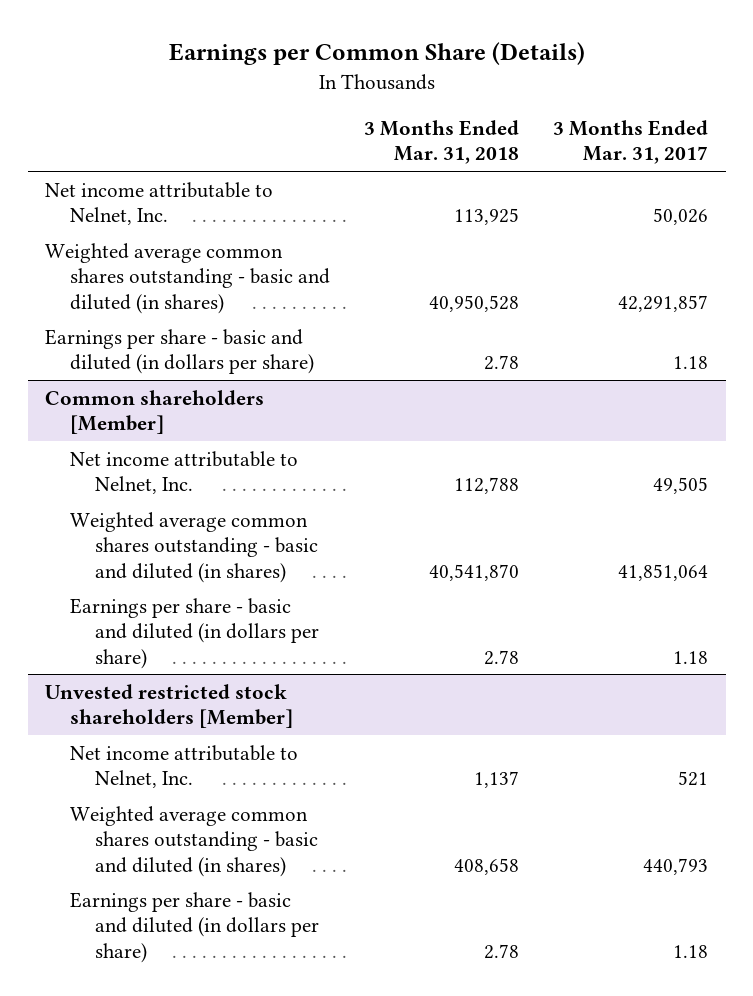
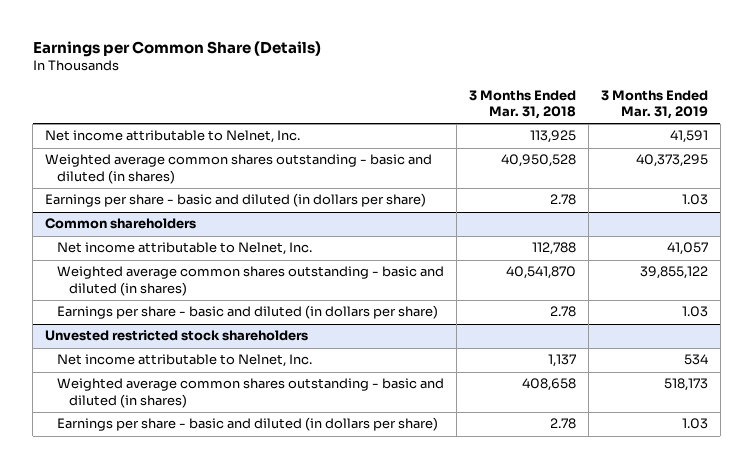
- | 3 Months Ended Mar. 31, 2018 | 3 Months Ended Mar. 31, 2017
+ | 3 Months Ended Mar. 31, 2018 | 3 Months Ended Mar. 31, 2019
- Common shareholders [Member]
+ Common shareholders
- Unvested restricted stock shareholders [Member]
+ Unvested restricted stock shareholders

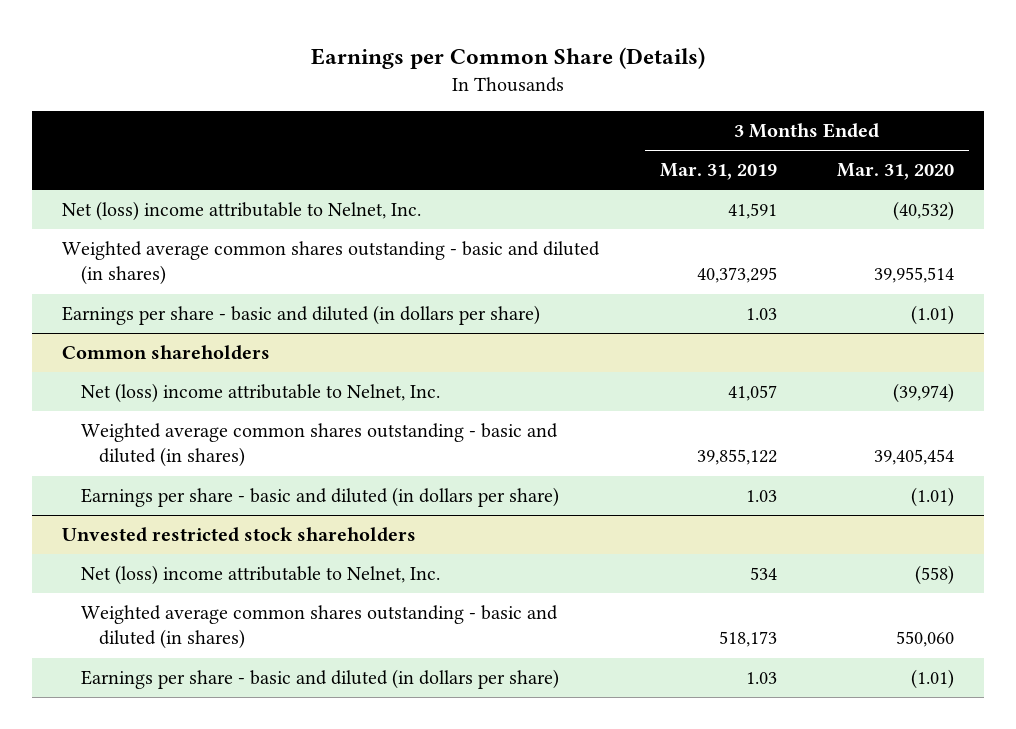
- | 3 Months Ended Mar. 31, 2018 | 3 Months Ended Mar. 31, 2019
+ | 3 Months Ended Mar. 31, 2019 | 3 Months Ended Mar. 31, 2020
- Net income attributable to Nelnet, Inc. | 113,925 | 41,591
+ Net (loss) income attributable to Nelnet, Inc. | 41,591 | (40,532)
@ Common shareholders
- Net income attributable to Nelnet, Inc. | 112,788 | 41,057
+ Net (loss) income attributable to Nelnet, Inc. | 41,057 | (39,974)
@ Unvested restricted stock shareholders
- Net income attributable to Nelnet, Inc. | 1,137 | 534
+ Net (loss) income attributable to Nelnet, Inc. | 534 | (558)

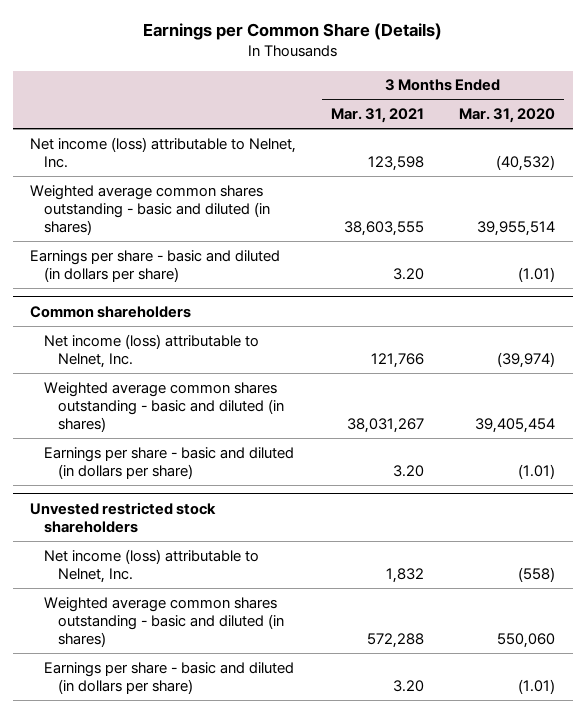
- | 3 Months Ended Mar. 31, 2019 | 3 Months Ended Mar. 31, 2020
+ | 3 Months Ended Mar. 31, 2021 | 3 Months Ended Mar. 31, 2020
- Net (loss) income attributable to Nelnet, Inc. | 41,591 | (40,532)
+ Net income (loss) attributable to Nelnet, Inc. | 123,598 | (40,532)
@ Common shareholders
- Net (loss) income attributable to Nelnet, Inc. | 41,057 | (39,974)
+ Net income (loss) attributable to Nelnet, Inc. | 121,766 | (39,974)
@ Unvested restricted stock shareholders
- Net (loss) income attributable to Nelnet, Inc. | 534 | (558)
+ Net income (loss) attributable to Nelnet, Inc. | 1,832 | (558)

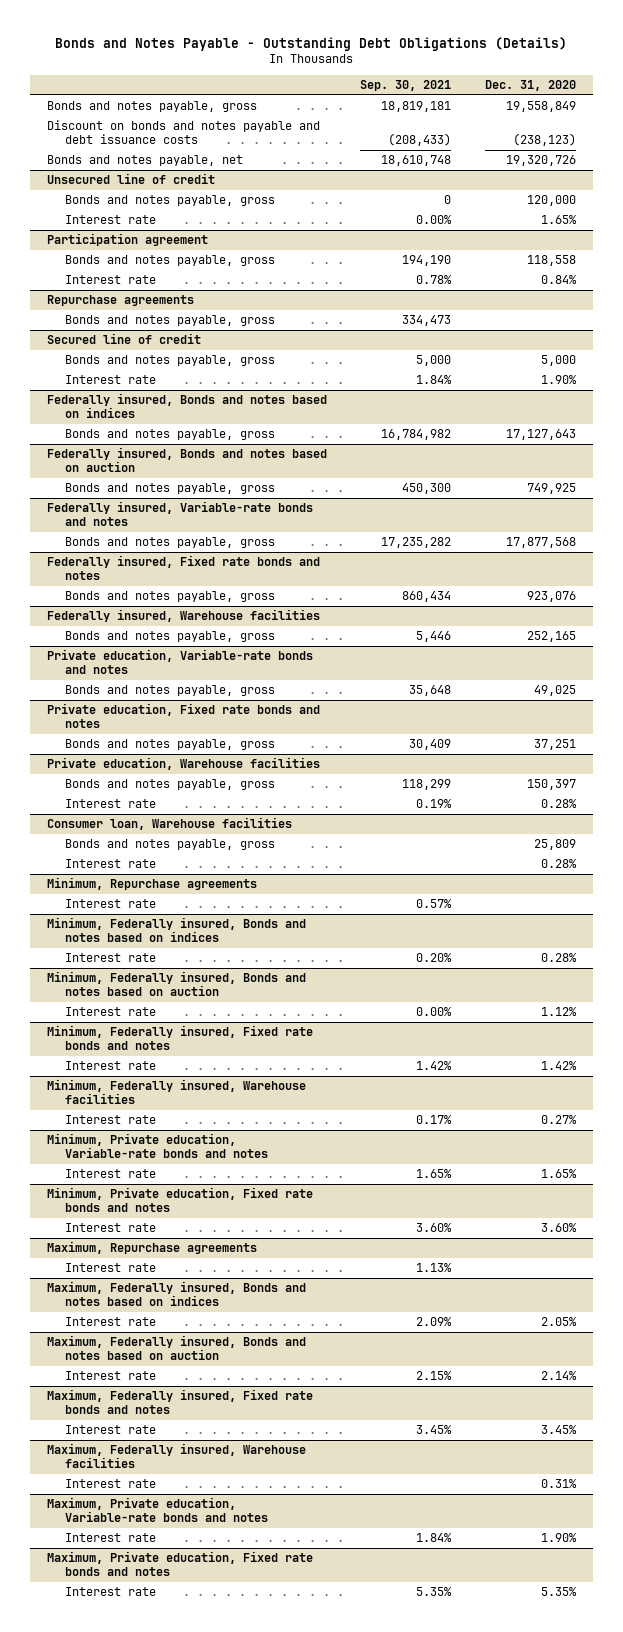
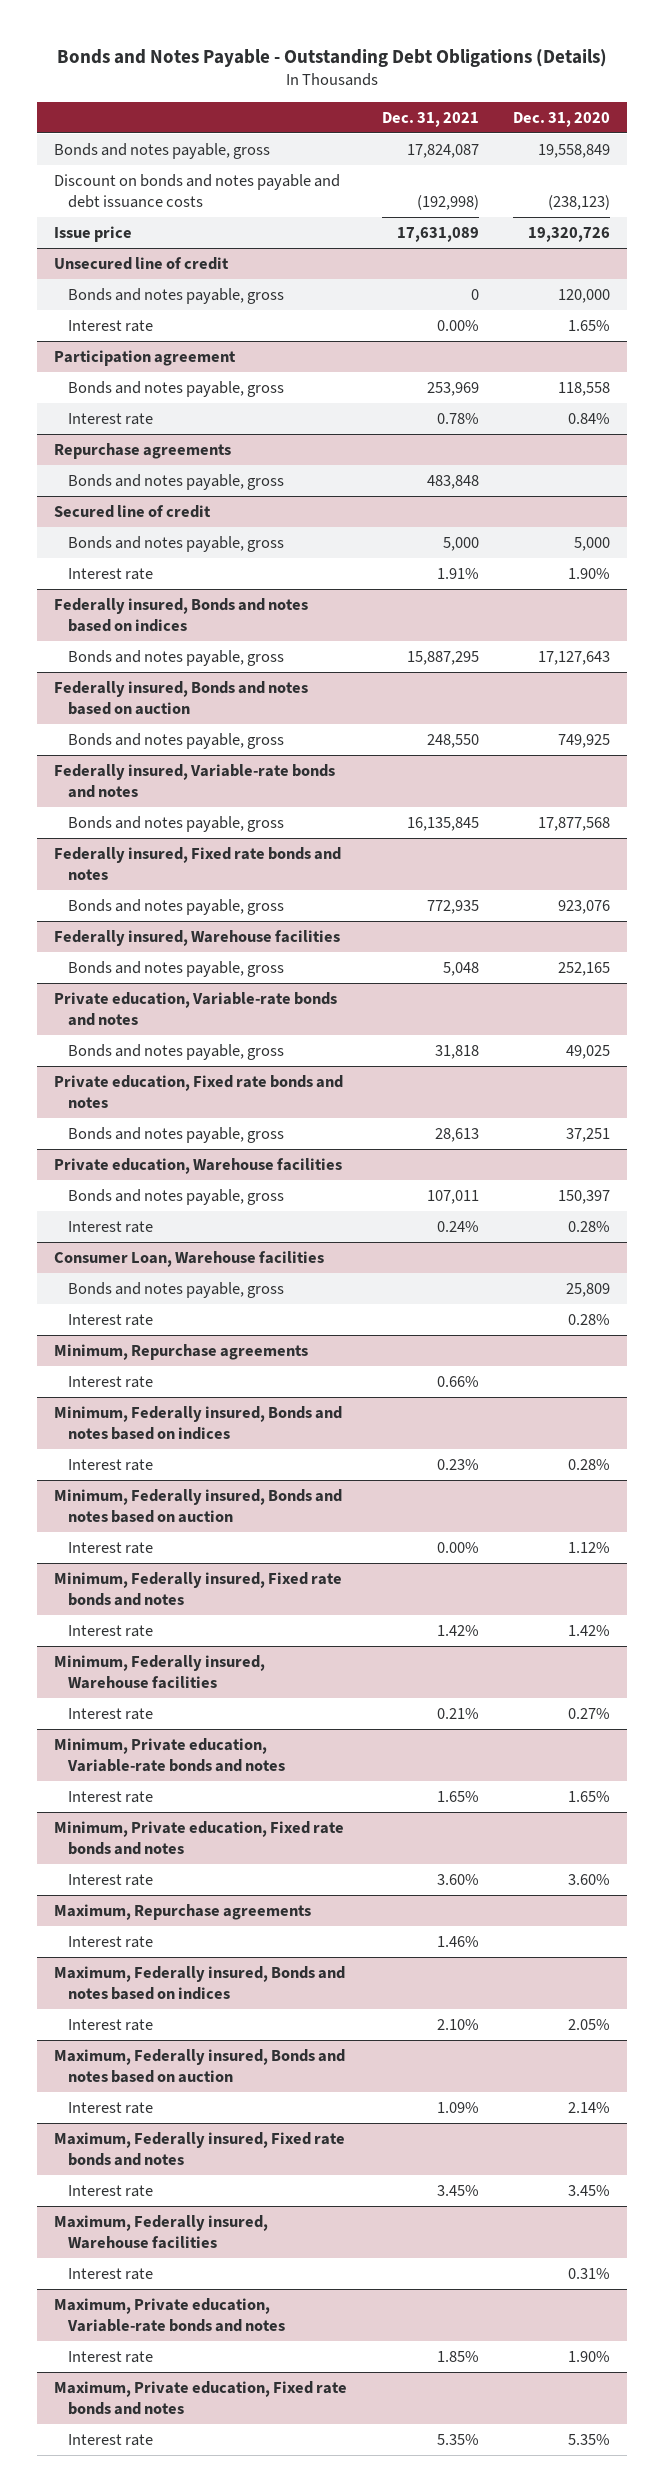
- | Sep. 30, 2021 | Dec. 31, 2020
+ | Dec. 31, 2021 | Dec. 31, 2020
- Bonds and notes payable, net | 18,610,748 | 19,320,726
+ Issue price | 17,631,089 | 19,320,726
- Consumer loan, Warehouse facilities
+ Consumer Loan, Warehouse facilities

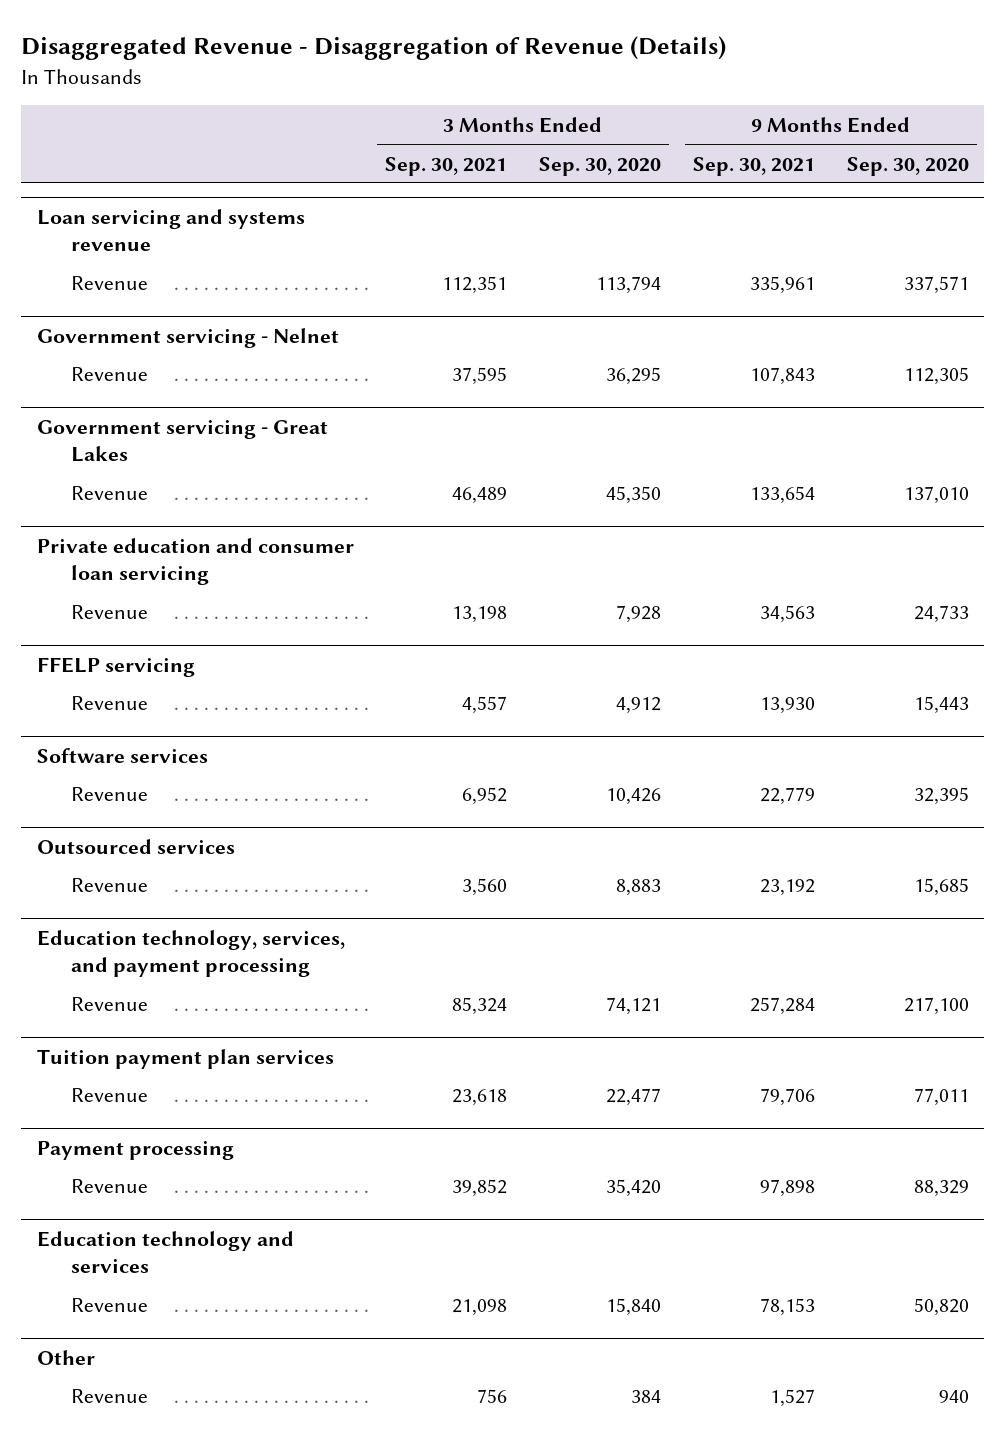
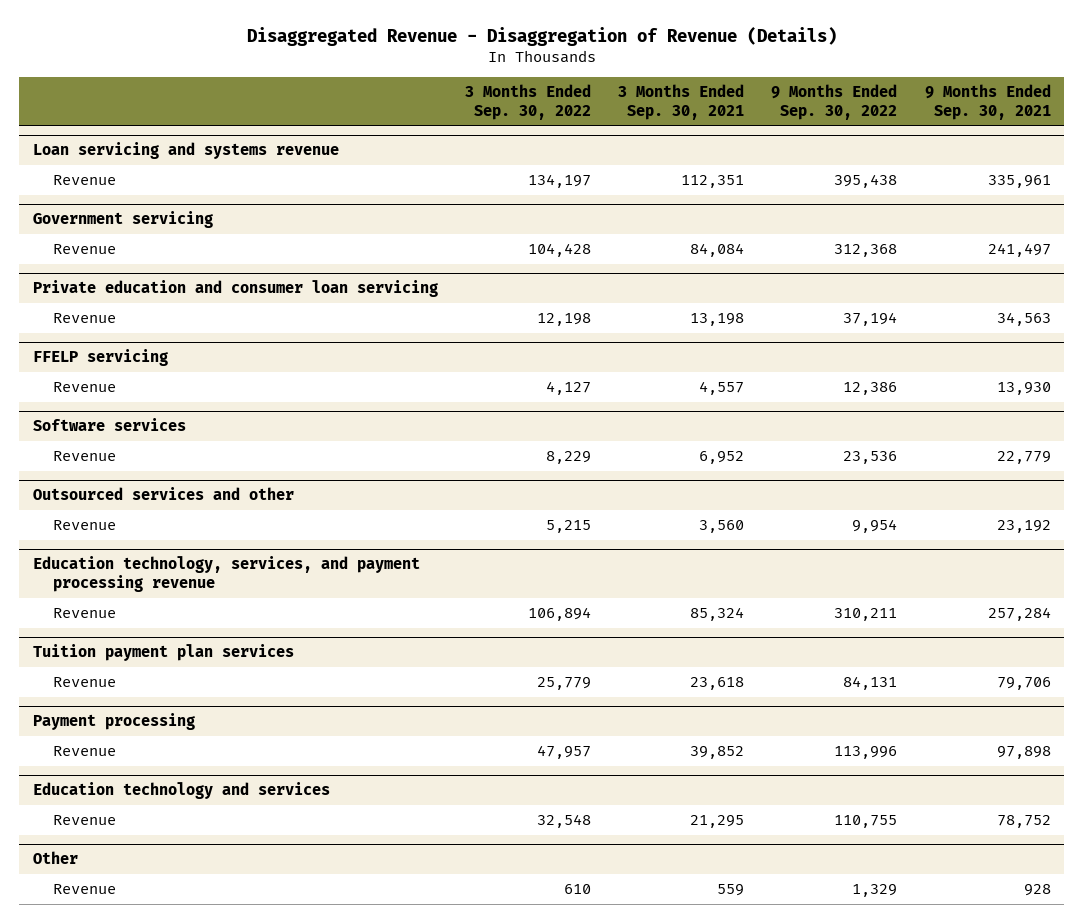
- | 3 Months Ended Sep. 30, 2021 | 3 Months Ended Sep. 30, 2020 | 9 Months Ended Sep. 30, 2021 | 9 Months Ended Sep. 30, 2020
+ | 3 Months Ended Sep. 30, 2022 | 3 Months Ended Sep. 30, 2021 | 9 Months Ended Sep. 30, 2022 | 9 Months Ended Sep. 30, 2021
- Government servicing - Nelnet
- Revenue | 37,595 | 36,295 | 107,843 | 112,305
- Government servicing - Great Lakes
- Revenue | 46,489 | 45,350 | 133,654 | 137,010
+ Government servicing
+ Revenue | 104,428 | 84,084 | 312,368 | 241,497
- Outsourced services
+ Outsourced services and other
- Education technology, services, and payment processing
+ Education technology, services, and payment processing revenue
@ Education technology and services
- Revenue | 21,098 | 15,840 | 78,153 | 50,820
+ Revenue | 32,548 | 21,295 | 110,755 | 78,752
@ Other
- Revenue | 756 | 384 | 1,527 | 940
+ Revenue | 610 | 559 | 1,329 | 928

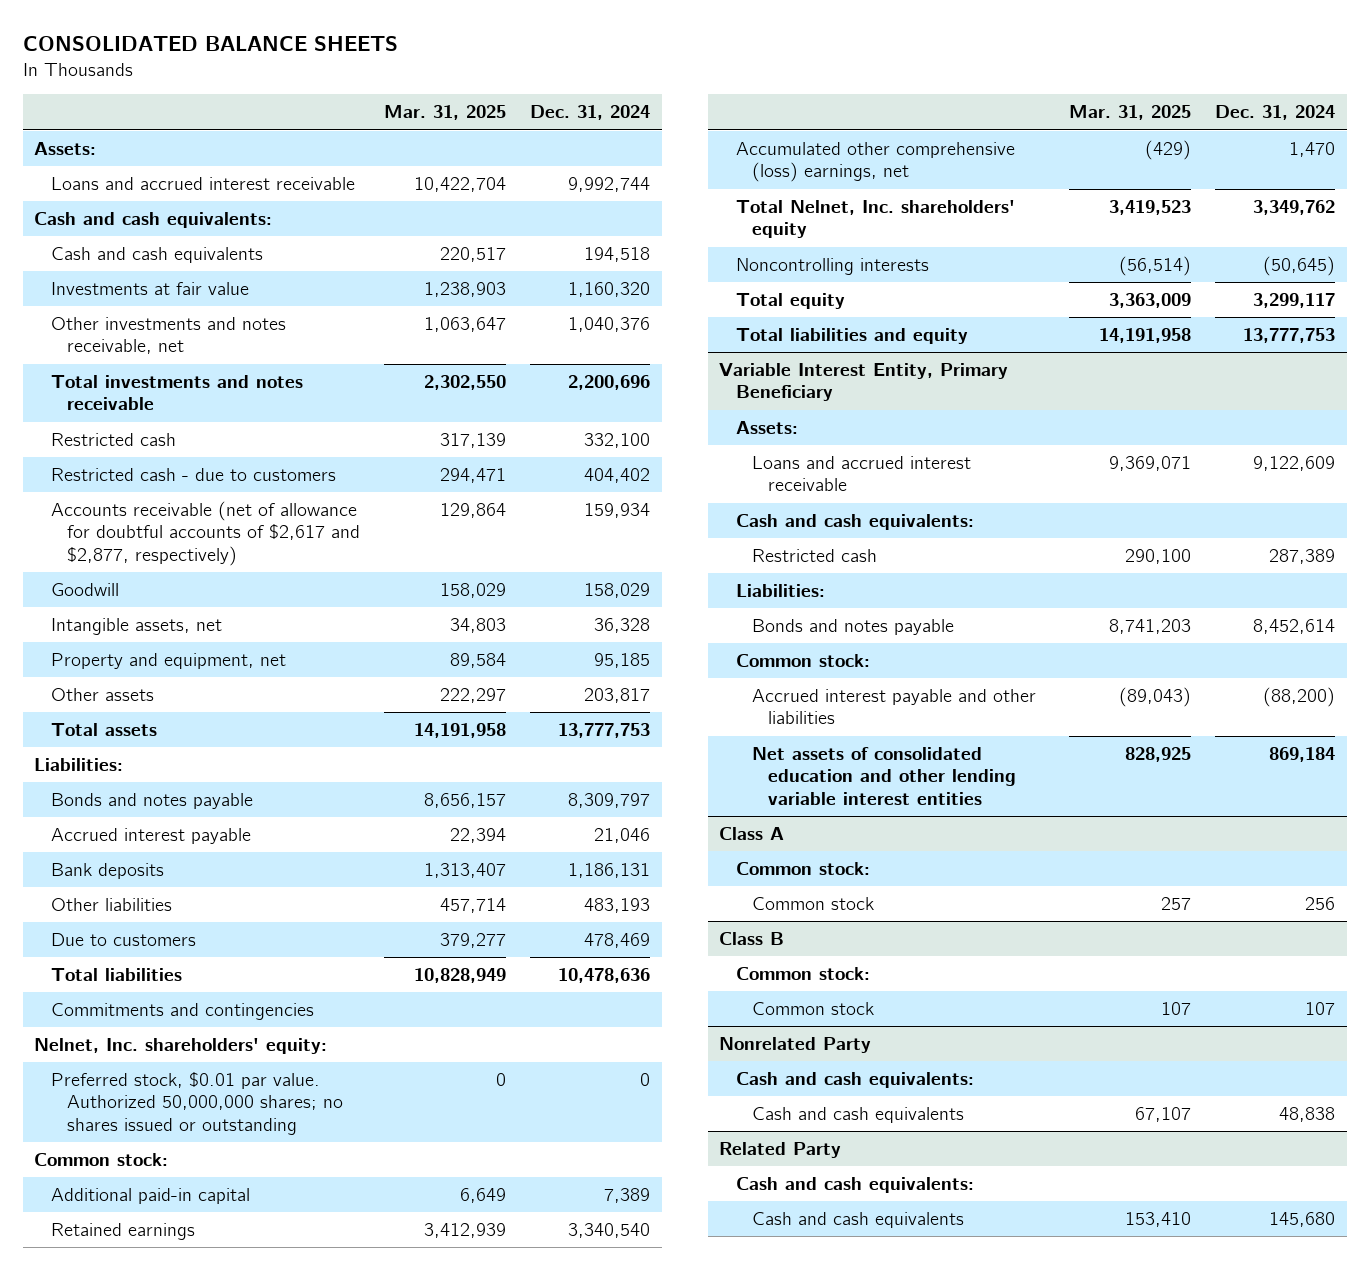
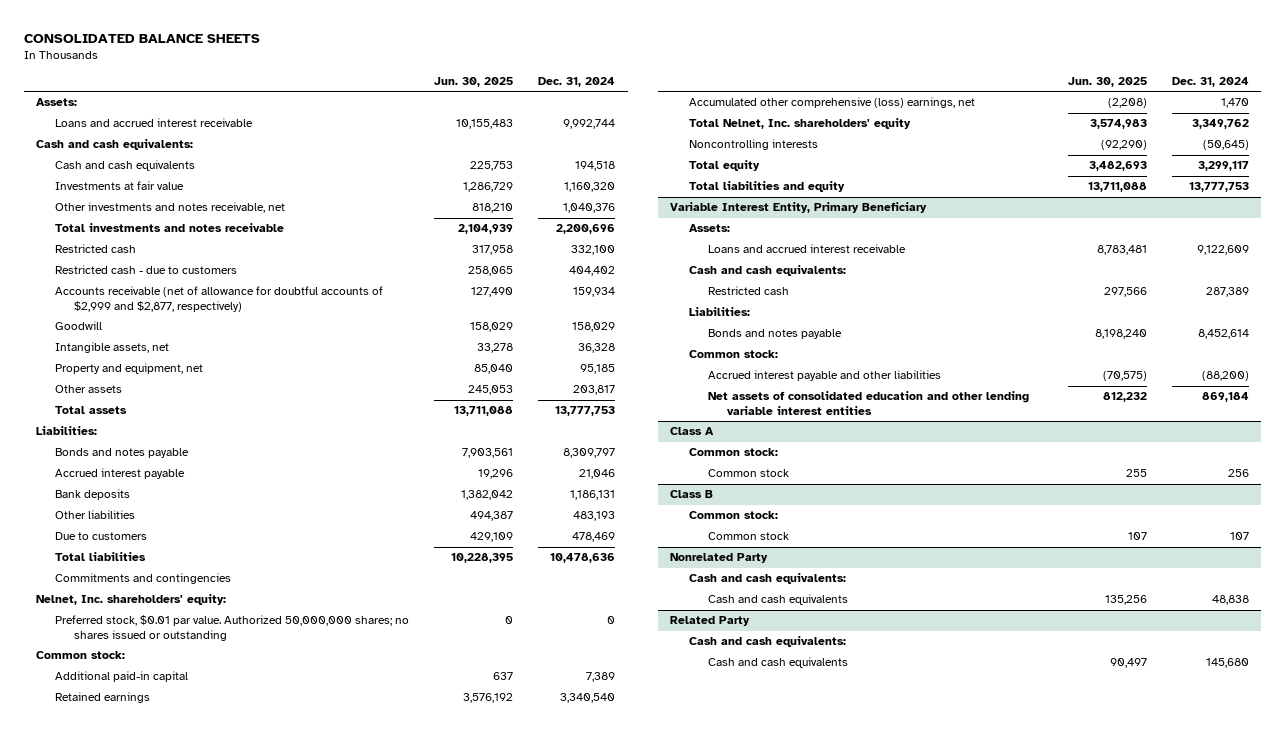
- | Mar. 31, 2025 | Dec. 31, 2024
+ | Jun. 30, 2025 | Dec. 31, 2024
- Accounts receivable (net of allowance for doubtful accounts of $2,617 and $2,877, respectively) | 129,864 | 159,934
+ Accounts receivable (net of allowance for doubtful accounts of $2,999 and $2,877, respectively) | 127,490 | 159,934

